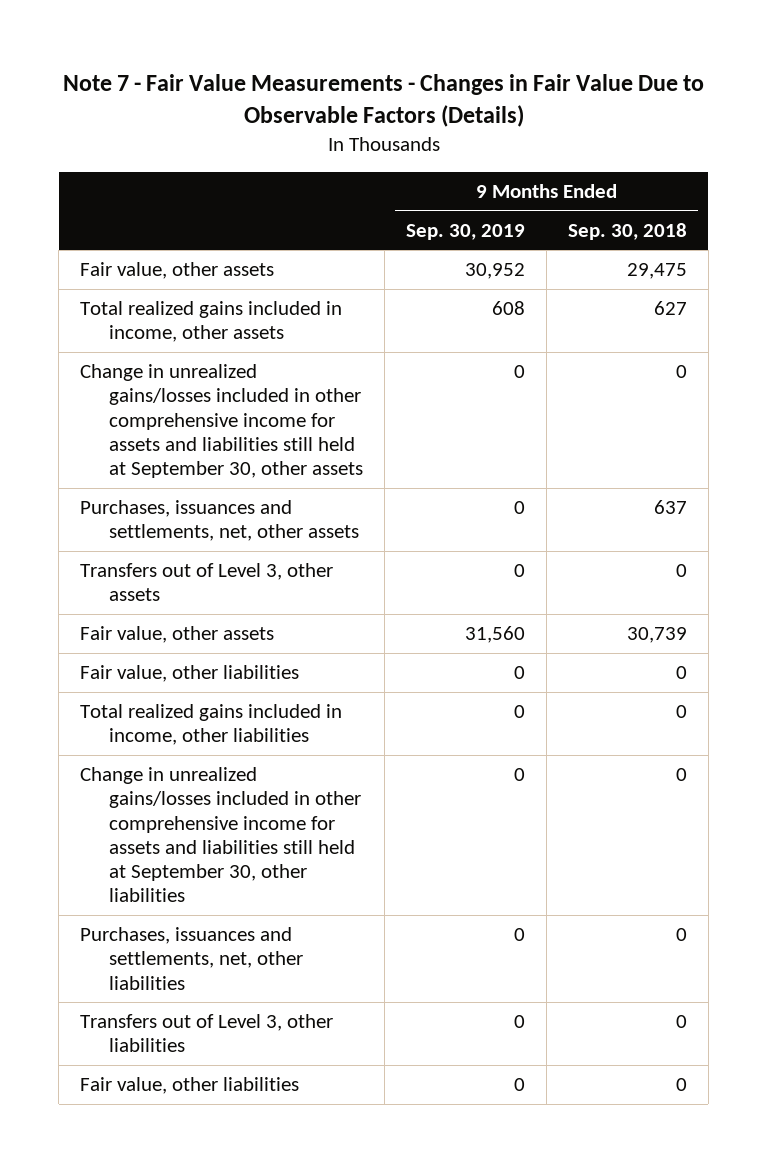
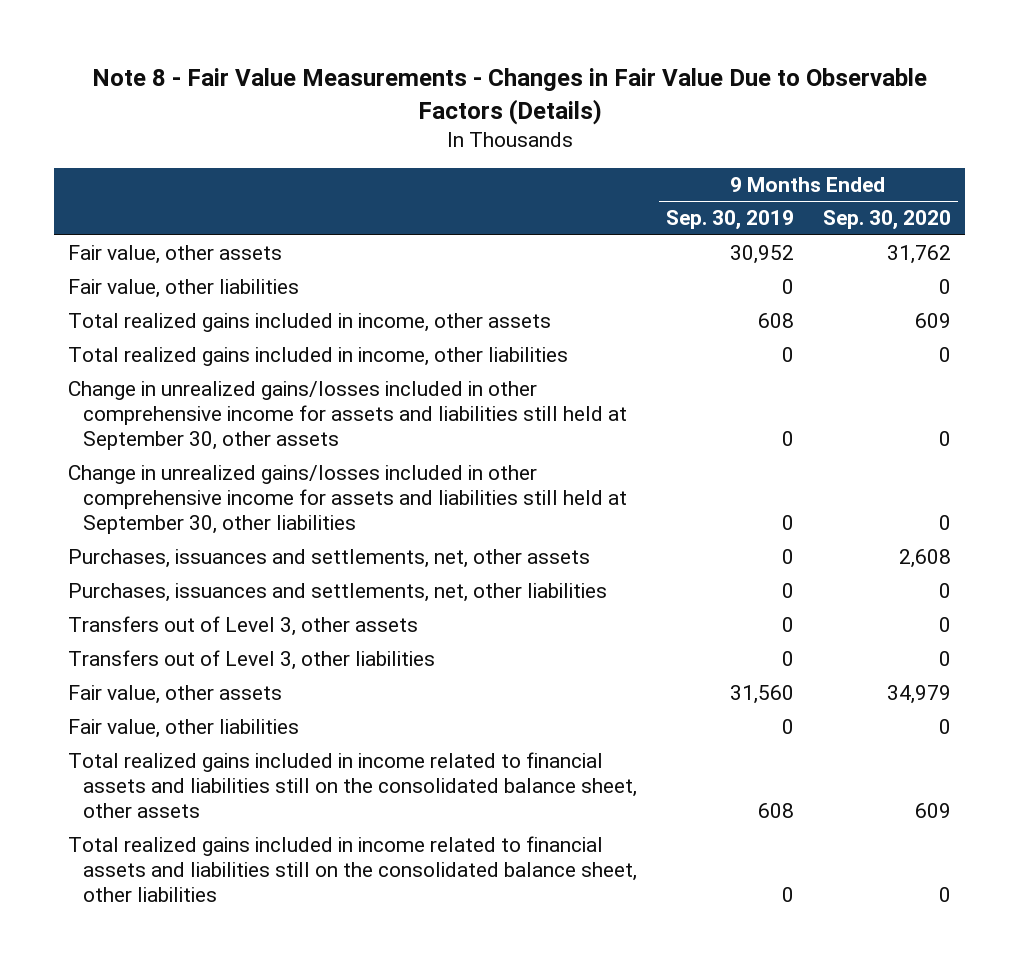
- Note 7 - Fair Value Measurements - Changes in Fair Value Due to Observable Factors (Details)
+ Note 8 - Fair Value Measurements - Changes in Fair Value Due to Observable Factors (Details)
- | 9 Months Ended Sep. 30, 2019 | 9 Months Ended Sep. 30, 2018
+ | 9 Months Ended Sep. 30, 2019 | 9 Months Ended Sep. 30, 2020
moved down: Total realized gains included in income, other assets | 608 | 609
moved down: Change in unrealized gains/losses included in other comprehensive income for assets and liabilities still held at September 30, other assets | 0 | 0
moved down: Purchases, issuances and settlements, net, other assets | 0 | 2,608
moved down: Transfers out of Level 3, other assets | 0 | 0
moved down: Fair value, other assets | 31,560 | 34,979
+ Total realized gains included in income related to financial assets and liabilities still on the consolidated balance sheet, other assets | 608 | 609
+ Total realized gains included in income related to financial assets and liabilities still on the consolidated balance sheet, other liabilities | 0 | 0

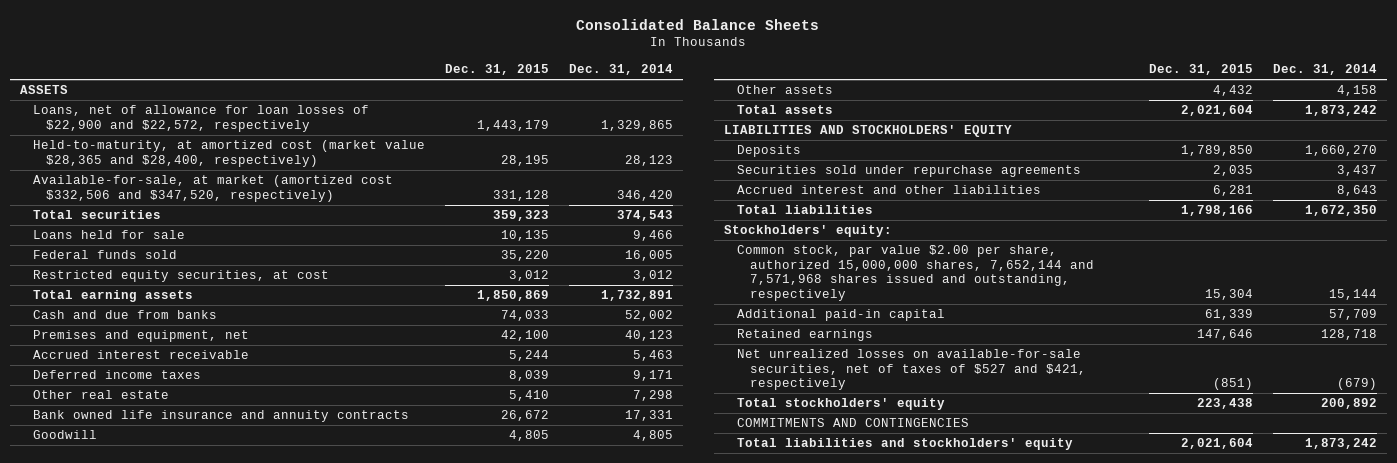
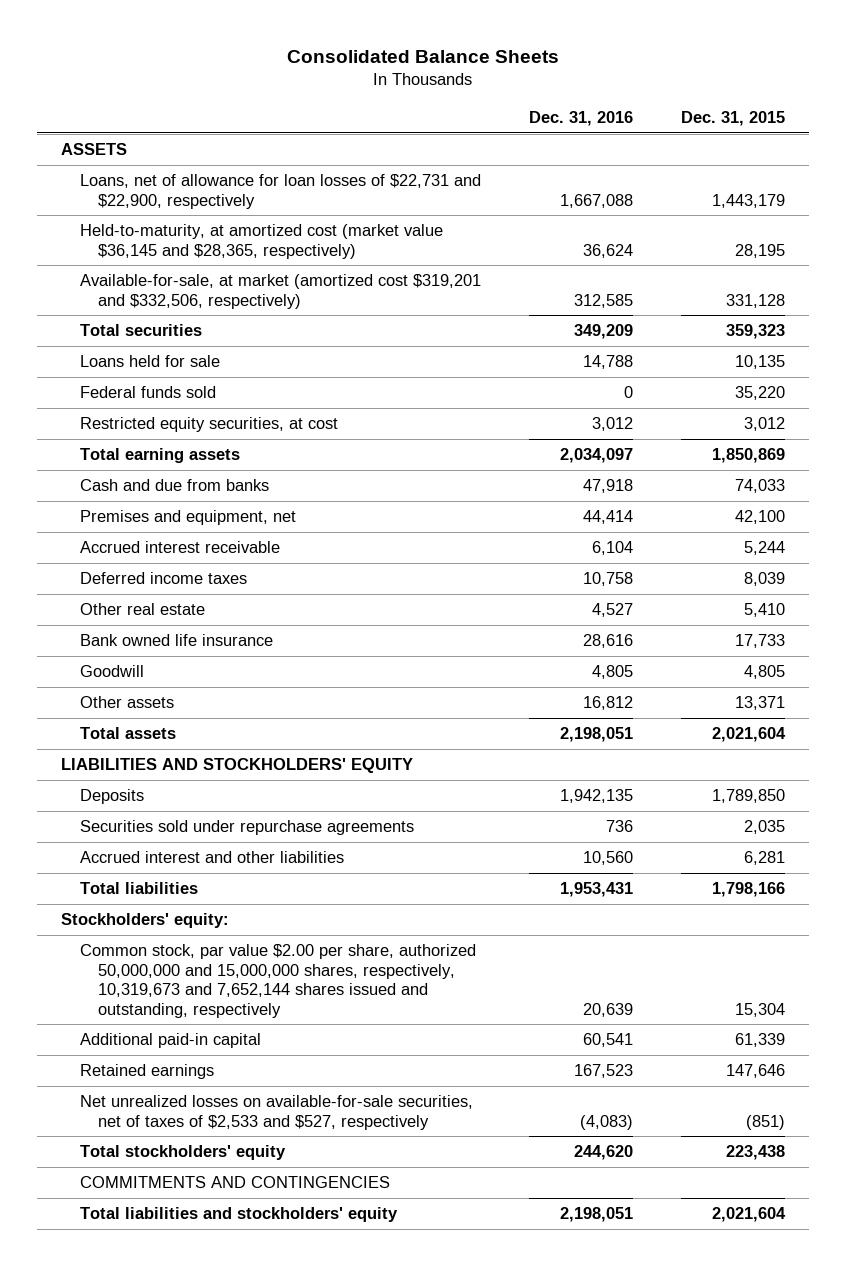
- | Dec. 31, 2015 | Dec. 31, 2014
+ | Dec. 31, 2016 | Dec. 31, 2015
- Loans, net of allowance for loan losses of $22,900 and $22,572, respectively | 1,443,179 | 1,329,865
- Held-to-maturity, at amortized cost (market value $28,365 and $28,400, respectively) | 28,195 | 28,123
- Available-for-sale, at market (amortized cost $332,506 and $347,520, respectively) | 331,128 | 346,420
+ Loans, net of allowance for loan losses of $22,731 and $22,900, respectively | 1,667,088 | 1,443,179
+ Held-to-maturity, at amortized cost (market value $36,145 and $28,365, respectively) | 36,624 | 28,195
+ Available-for-sale, at market (amortized cost $319,201 and $332,506, respectively) | 312,585 | 331,128
- Bank owned life insurance and annuity contracts | 26,672 | 17,331
+ Bank owned life insurance | 28,616 | 17,733
- Other assets | 4,432 | 4,158
+ Other assets | 16,812 | 13,371
- Common stock, par value $2.00 per share, authorized 15,000,000 shares, 7,652,144 and 7,571,968 shares issued and outstanding, respectively | 15,304 | 15,144
+ Common stock, par value $2.00 per share, authorized 50,000,000 and 15,000,000 shares, respectively, 10,319,673 and 7,652,144 shares issued and outstanding, respectively | 20,639 | 15,304
- Net unrealized losses on available-for-sale securities, net of taxes of $527 and $421, respectively | (851) | (679)
+ Net unrealized losses on available-for-sale securities, net of taxes of $2,533 and $527, respectively | (4,083) | (851)

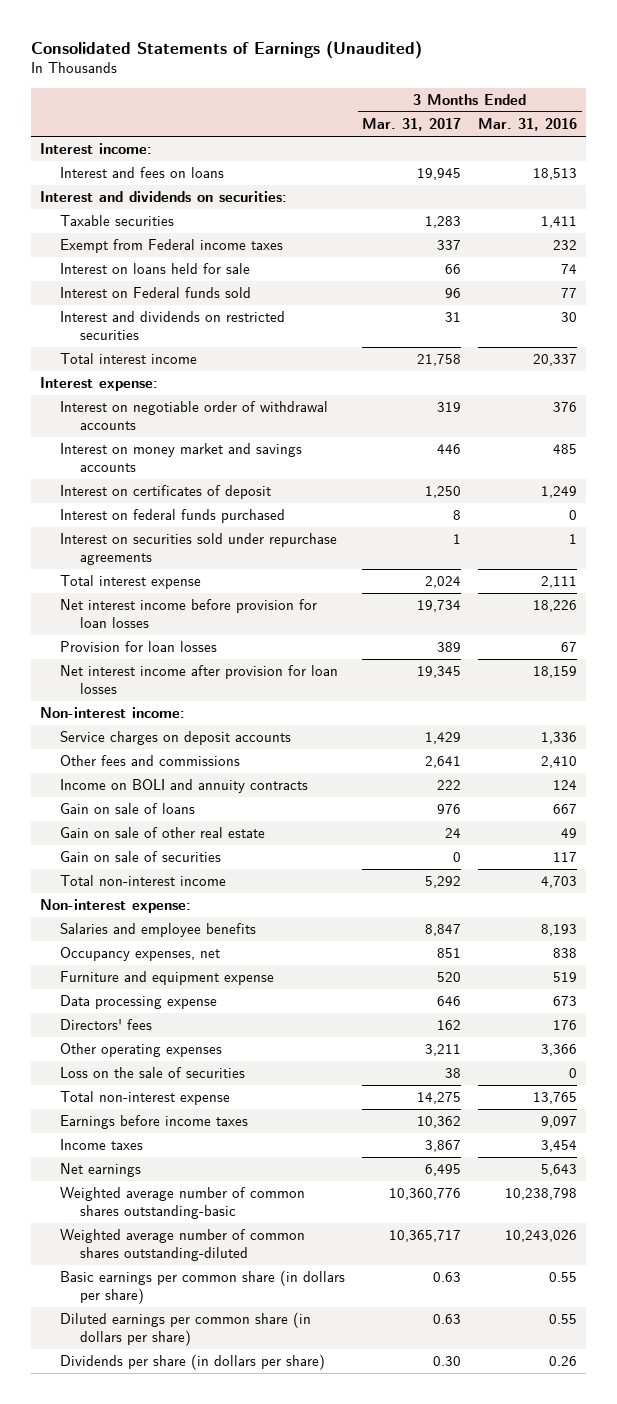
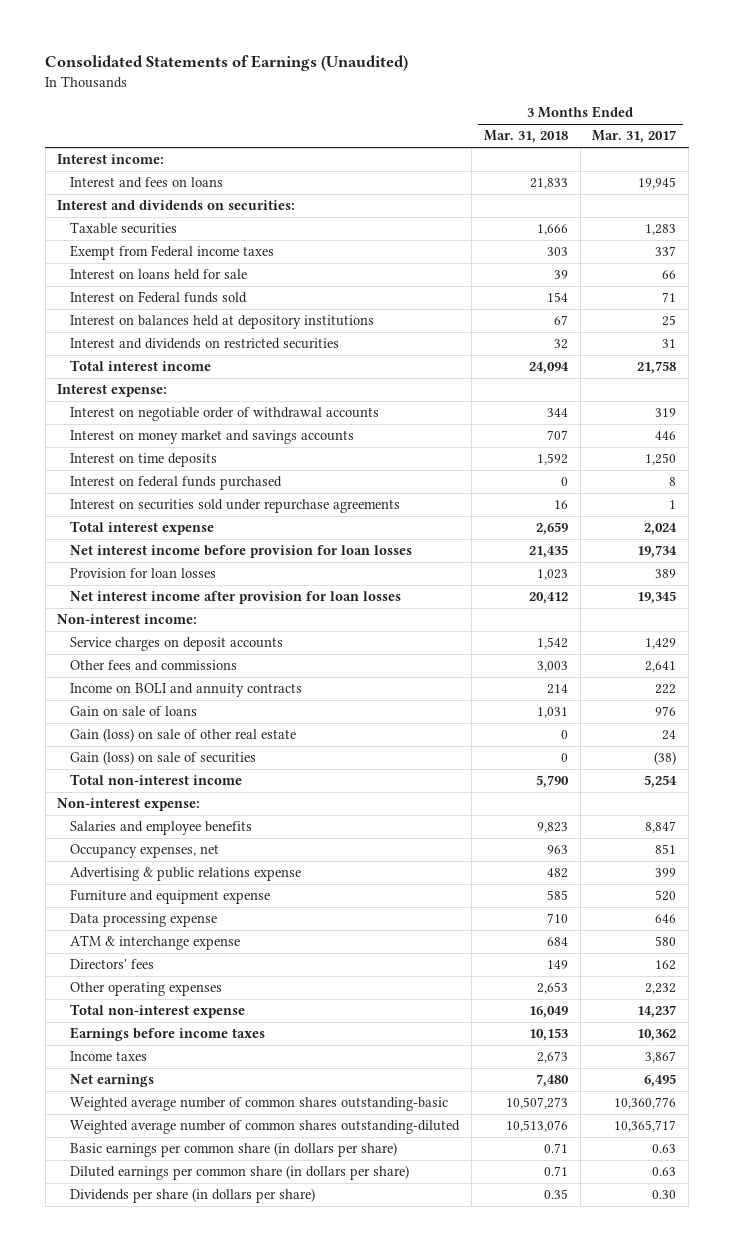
- | 3 Months Ended Mar. 31, 2017 | 3 Months Ended Mar. 31, 2016
+ | 3 Months Ended Mar. 31, 2018 | 3 Months Ended Mar. 31, 2017
- Interest on Federal funds sold | 96 | 77
+ Interest on Federal funds sold | 154 | 71
+ Interest on balances held at depository institutions | 67 | 25
- Interest on certificates of deposit | 1,250 | 1,249
+ Interest on time deposits | 1,592 | 1,250
- Gain on sale of other real estate | 24 | 49
- Gain on sale of securities | 0 | 117
- Total non-interest income | 5,292 | 4,703
+ Gain (loss) on sale of other real estate | 0 | 24
+ Gain (loss) on sale of securities | 0 | (38)
+ Total non-interest income | 5,790 | 5,254
+ Advertising & public relations expense | 482 | 399
+ ATM & interchange expense | 684 | 580
- Other operating expenses | 3,211 | 3,366
- Loss on the sale of securities | 38 | 0
- Total non-interest expense | 14,275 | 13,765
+ Other operating expenses | 2,653 | 2,232
+ Total non-interest expense | 16,049 | 14,237

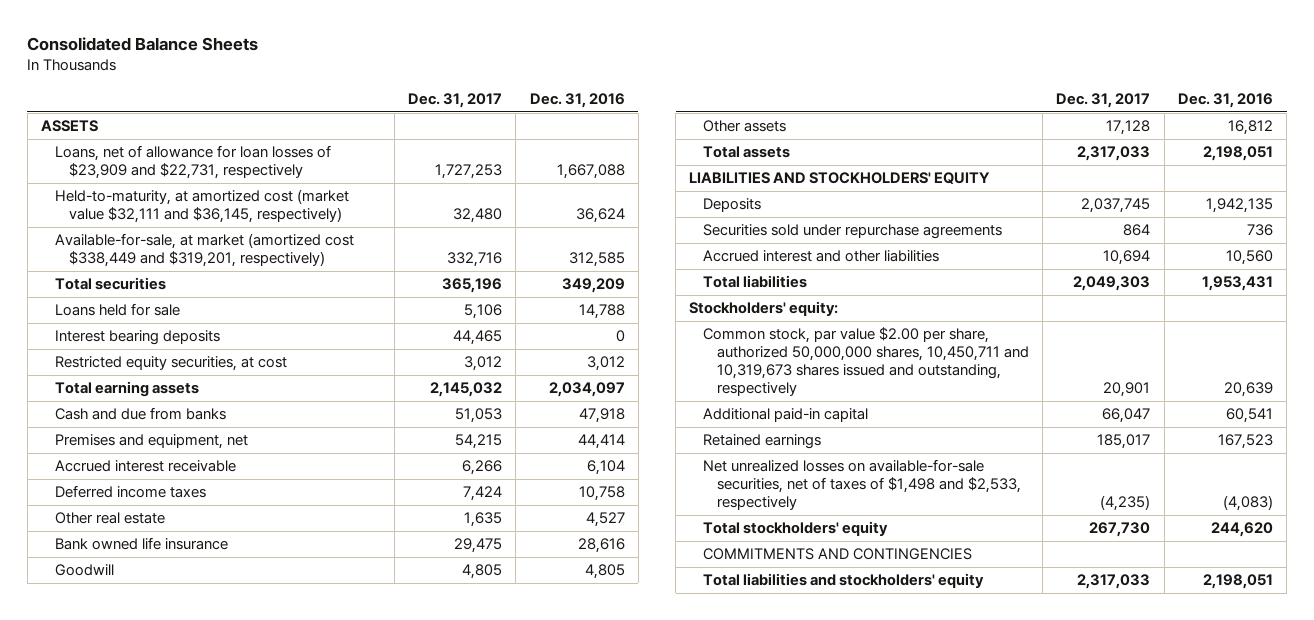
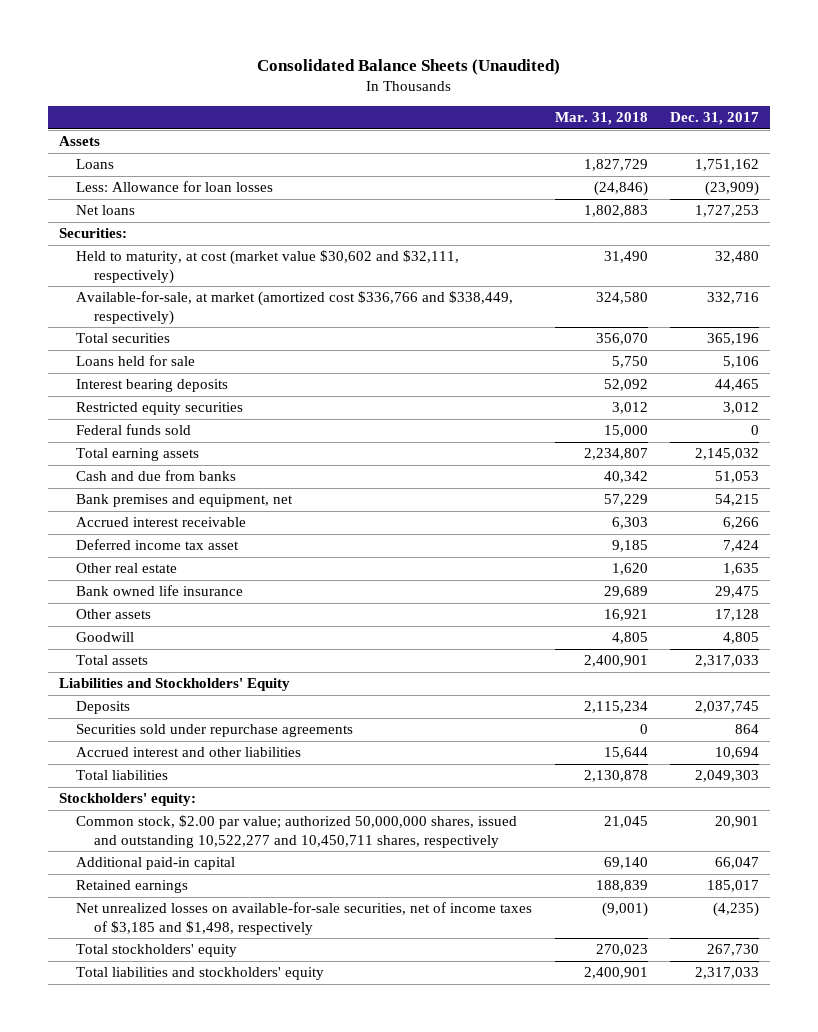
- Consolidated Balance Sheets
+ Consolidated Balance Sheets (Unaudited)
- | Dec. 31, 2017 | Dec. 31, 2016
+ | Mar. 31, 2018 | Dec. 31, 2017
- ASSETS
- Loans, net of allowance for loan losses of $23,909 and $22,731, respectively | 1,727,253 | 1,667,088
- Held-to-maturity, at amortized cost (market value $32,111 and $36,145, respectively) | 32,480 | 36,624
- Available-for-sale, at market (amortized cost $338,449 and $319,201, respectively) | 332,716 | 312,585
+ Assets
+ Loans | 1,827,729 | 1,751,162
+ Less: Allowance for loan losses | (24,846) | (23,909)
+ Net loans | 1,802,883 | 1,727,253
+ Securities:
+ Held to maturity, at cost (market value $30,602 and $32,111, respectively) | 31,490 | 32,480
+ Available-for-sale, at market (amortized cost $336,766 and $338,449, respectively) | 324,580 | 332,716
- Restricted equity securities, at cost | 3,012 | 3,012
+ Restricted equity securities | 3,012 | 3,012
+ Federal funds sold | 15,000 | 0
- Premises and equipment, net | 54,215 | 44,414
+ Bank premises and equipment, net | 57,229 | 54,215
- Deferred income taxes | 7,424 | 10,758
+ Deferred income tax asset | 9,185 | 7,424
moved down: Goodwill | 4,805 | 4,805
- LIABILITIES AND STOCKHOLDERS' EQUITY
+ Liabilities and Stockholders' Equity
- Common stock, par value $2.00 per share, authorized 50,000,000 shares, 10,450,711 and 10,319,673 shares issued and outstanding, respectively | 20,901 | 20,639
+ Common stock, $2.00 par value; authorized 50,000,000 shares, issued and outstanding 10,522,277 and 10,450,711 shares, respectively | 21,045 | 20,901
- Net unrealized losses on available-for-sale securities, net of taxes of $1,498 and $2,533, respectively | (4,235) | (4,083)
+ Net unrealized losses on available-for-sale securities, net of income taxes of $3,185 and $1,498, respectively | (9,001) | (4,235)
- COMMITMENTS AND CONTINGENCIES

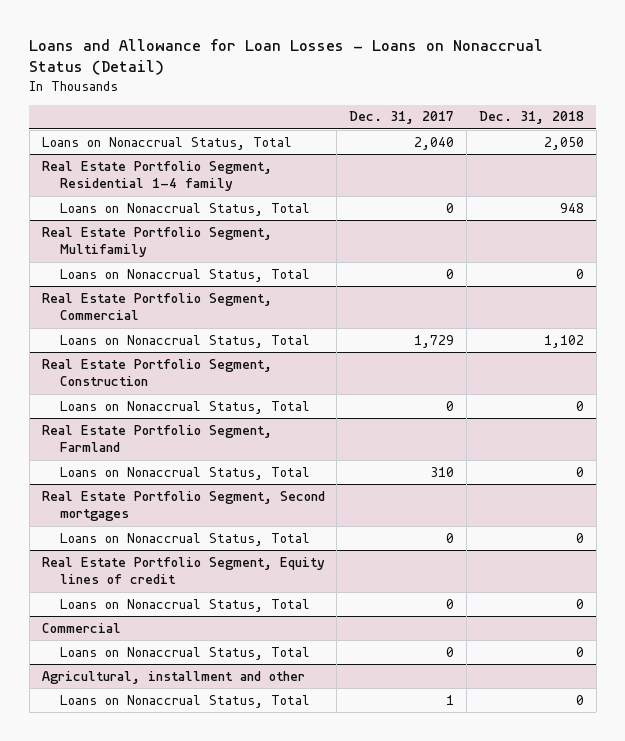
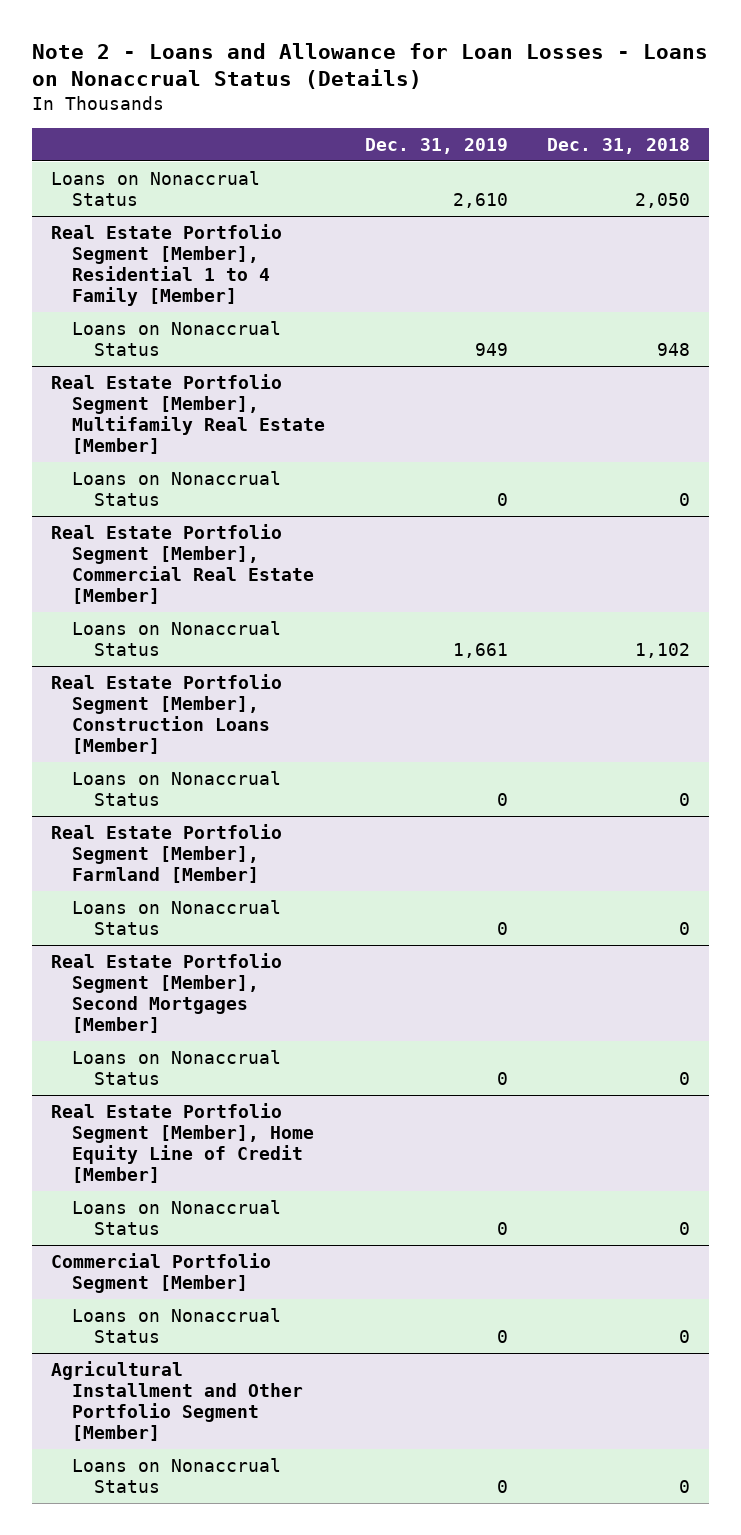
- Loans and Allowance for Loan Losses - Loans on Nonaccrual Status (Detail)
+ Note 2 - Loans and Allowance for Loan Losses - Loans on Nonaccrual Status (Details)
- | Dec. 31, 2017 | Dec. 31, 2018
+ | Dec. 31, 2019 | Dec. 31, 2018
- Loans on Nonaccrual Status, Total | 2,040 | 2,050
- Real Estate Portfolio Segment, Residential 1-4 family
- Loans on Nonaccrual Status, Total | 0 | 948
- Real Estate Portfolio Segment, Multifamily
- Loans on Nonaccrual Status, Total | 0 | 0
- Real Estate Portfolio Segment, Commercial
- Loans on Nonaccrual Status, Total | 1,729 | 1,102
- Real Estate Portfolio Segment, Construction
- Loans on Nonaccrual Status, Total | 0 | 0
- Real Estate Portfolio Segment, Farmland
- Loans on Nonaccrual Status, Total | 310 | 0
- Real Estate Portfolio Segment, Second mortgages
- Loans on Nonaccrual Status, Total | 0 | 0
- Real Estate Portfolio Segment, Equity lines of credit
- Loans on Nonaccrual Status, Total | 0 | 0
- Commercial
- Loans on Nonaccrual Status, Total | 0 | 0
- Agricultural, installment and other
- Loans on Nonaccrual Status, Total | 1 | 0
+ Loans on Nonaccrual Status | 2,610 | 2,050
+ Real Estate Portfolio Segment [Member], Residential 1 to 4 Family [Member]
+ Loans on Nonaccrual Status | 949 | 948
+ Real Estate Portfolio Segment [Member], Multifamily Real Estate [Member]
+ Loans on Nonaccrual Status | 0 | 0
+ Real Estate Portfolio Segment [Member], Commercial Real Estate [Member]
+ Loans on Nonaccrual Status | 1,661 | 1,102
+ Real Estate Portfolio Segment [Member], Construction Loans [Member]
+ Loans on Nonaccrual Status | 0 | 0
+ Real Estate Portfolio Segment [Member], Farmland [Member]
+ Loans on Nonaccrual Status | 0 | 0
+ Real Estate Portfolio Segment [Member], Second Mortgages [Member]
+ Loans on Nonaccrual Status | 0 | 0
+ Real Estate Portfolio Segment [Member], Home Equity Line of Credit [Member]
+ Loans on Nonaccrual Status | 0 | 0
+ Commercial Portfolio Segment [Member]
+ Loans on Nonaccrual Status | 0 | 0
+ Agricultural Installment and Other Portfolio Segment [Member]
+ Loans on Nonaccrual Status | 0 | 0

